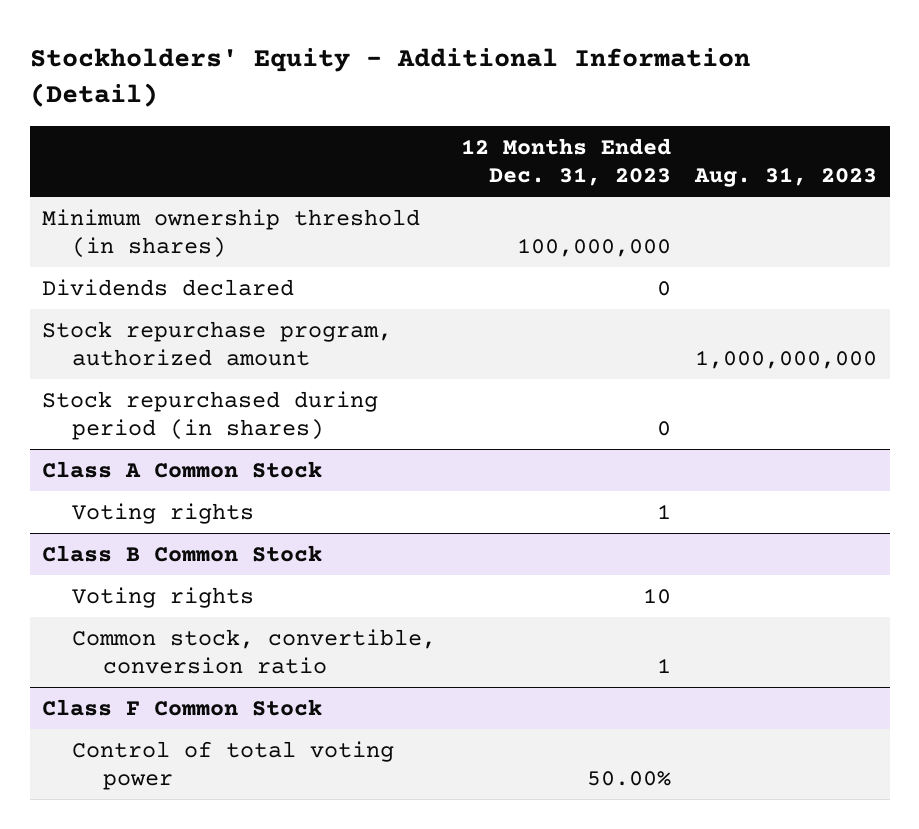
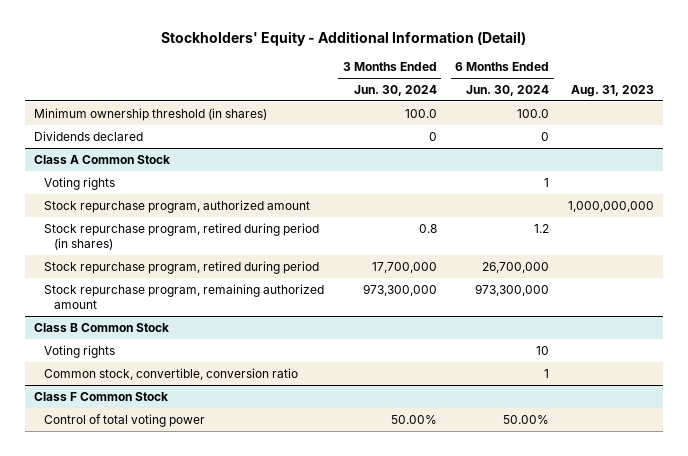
- | 12 Months Ended Dec. 31, 2023 | Aug. 31, 2023
+ | 3 Months Ended Jun. 30, 2024 | 6 Months Ended Jun. 30, 2024 | Aug. 31, 2023
- Stock repurchase program, authorized amount | | 1,000,000,000
- Stock repurchased during period (in shares) | 0 |
@ Class A Common Stock
+ Stock repurchase program, authorized amount | | | 1,000,000,000
+ Stock repurchase program, retired during period (in shares) | 0.8 | 1.2 |
+ Stock repurchase program, retired during period | 17,700,000 | 26,700,000 |
+ Stock repurchase program, remaining authorized amount | 973,300,000 | 973,300,000 |

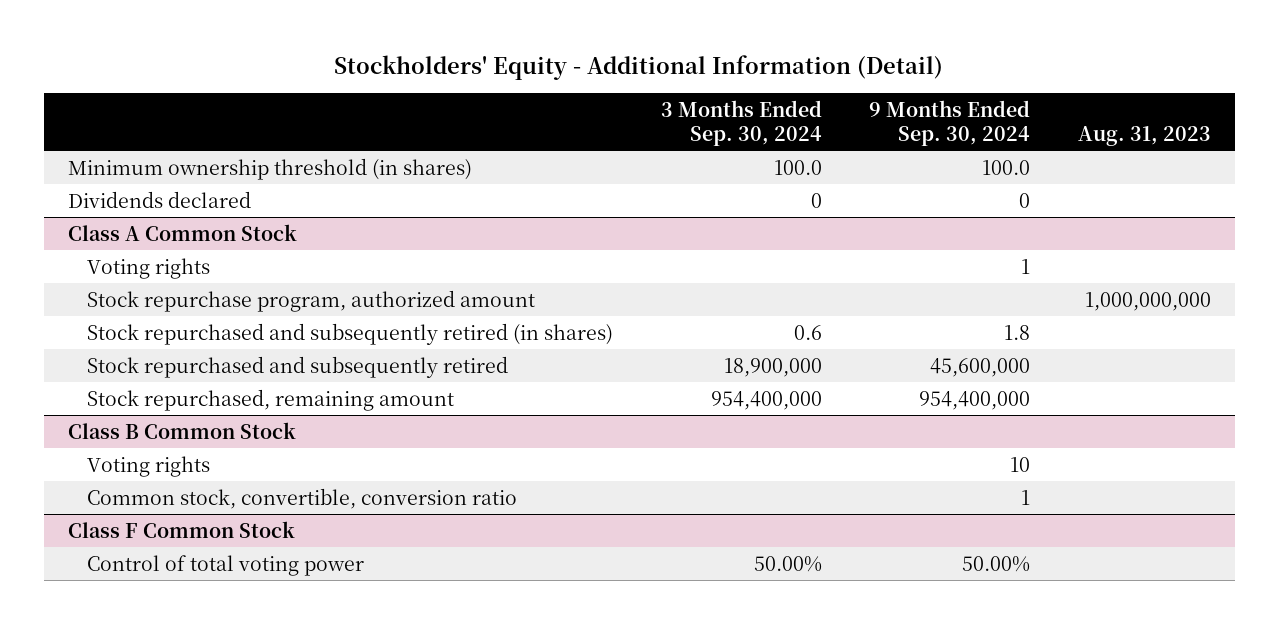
- | 3 Months Ended Jun. 30, 2024 | 6 Months Ended Jun. 30, 2024 | Aug. 31, 2023
+ | 3 Months Ended Sep. 30, 2024 | 9 Months Ended Sep. 30, 2024 | Aug. 31, 2023
@ Class A Common Stock
- Stock repurchase program, retired during period (in shares) | 0.8 | 1.2 |
- Stock repurchase program, retired during period | 17,700,000 | 26,700,000 |
- Stock repurchase program, remaining authorized amount | 973,300,000 | 973,300,000 |
+ Stock repurchased and subsequently retired (in shares) | 0.6 | 1.8 |
+ Stock repurchased and subsequently retired | 18,900,000 | 45,600,000 |
+ Stock repurchased, remaining amount | 954,400,000 | 954,400,000 |

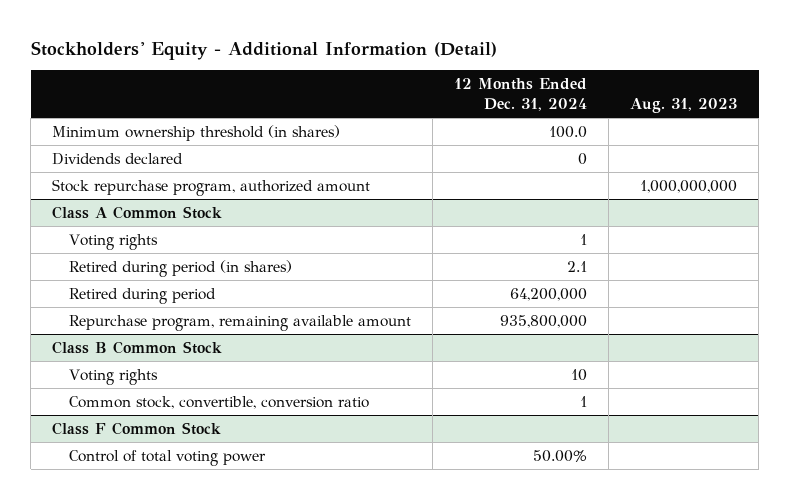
- | 3 Months Ended Sep. 30, 2024 | 9 Months Ended Sep. 30, 2024 | Aug. 31, 2023
+ | 12 Months Ended Dec. 31, 2024 | Aug. 31, 2023
+ Stock repurchase program, authorized amount | | 1,000,000,000
@ Class A Common Stock
- Stock repurchase program, authorized amount | | | 1,000,000,000
- Stock repurchased and subsequently retired (in shares) | 0.6 | 1.8 |
- Stock repurchased and subsequently retired | 18,900,000 | 45,600,000 |
- Stock repurchased, remaining amount | 954,400,000 | 954,400,000 |
+ Retired during period (in shares) | 2.1 |
+ Retired during period | 64,200,000 |
+ Repurchase program, remaining available amount | 935,800,000 |

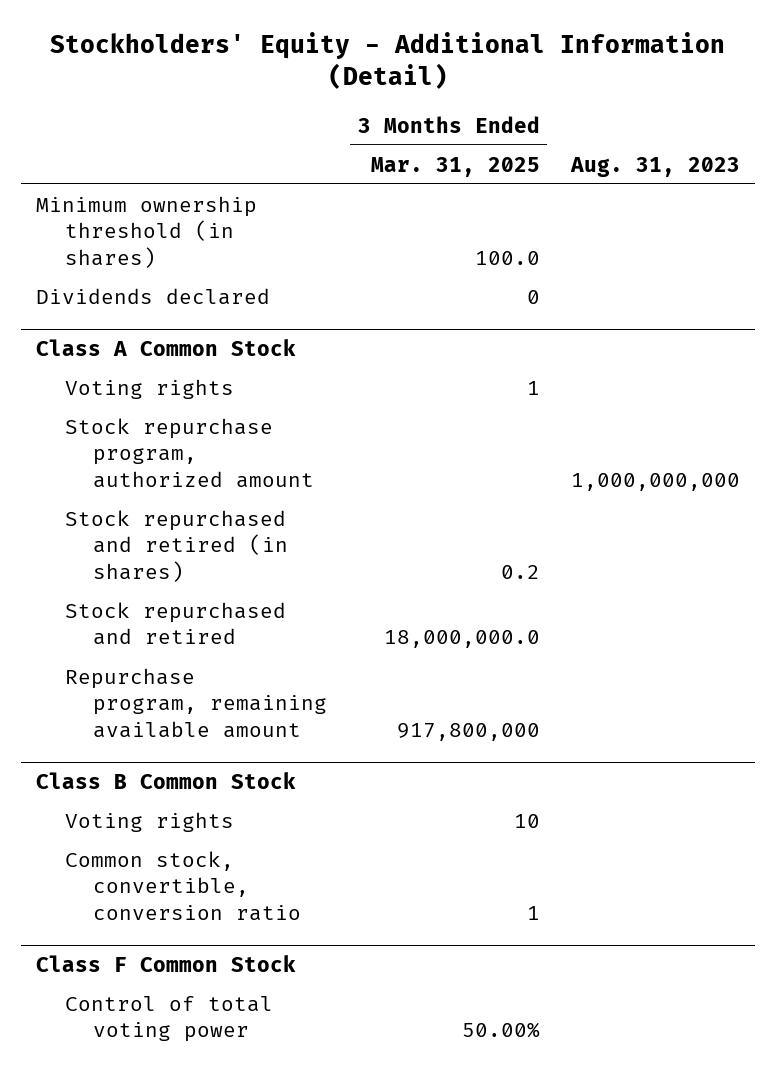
- | 12 Months Ended Dec. 31, 2024 | Aug. 31, 2023
+ | 3 Months Ended Mar. 31, 2025 | Aug. 31, 2023
- Stock repurchase program, authorized amount | | 1,000,000,000
@ Class A Common Stock
- Retired during period (in shares) | 2.1 |
- Retired during period | 64,200,000 |
+ Stock repurchase program, authorized amount | | 1,000,000,000
+ Stock repurchased and retired (in shares) | 0.2 |
+ Stock repurchased and retired | 18,000,000.0 |

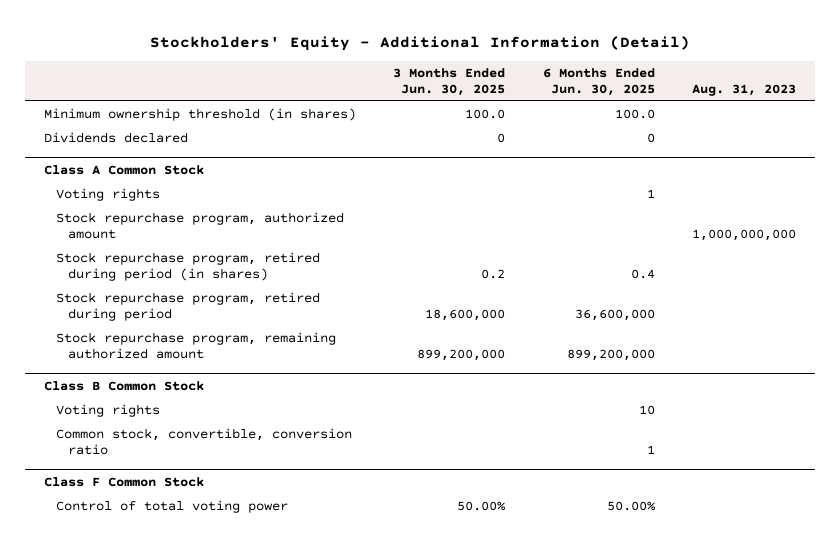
- | 3 Months Ended Mar. 31, 2025 | Aug. 31, 2023
+ | 3 Months Ended Jun. 30, 2025 | 6 Months Ended Jun. 30, 2025 | Aug. 31, 2023
@ Class A Common Stock
- Stock repurchased and retired (in shares) | 0.2 |
- Stock repurchased and retired | 18,000,000.0 |
- Repurchase program, remaining available amount | 917,800,000 |
+ Stock repurchase program, retired during period (in shares) | 0.2 | 0.4 |
+ Stock repurchase program, retired during period | 18,600,000 | 36,600,000 |
+ Stock repurchase program, remaining authorized amount | 899,200,000 | 899,200,000 |

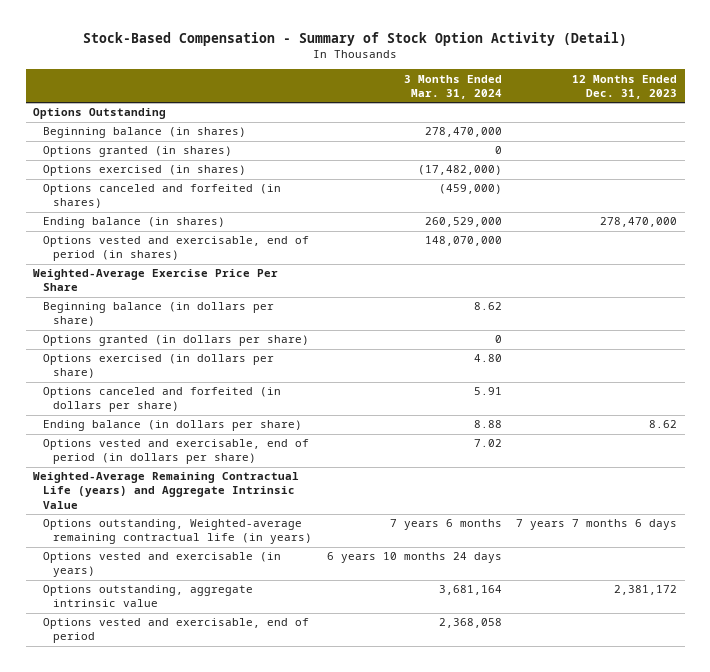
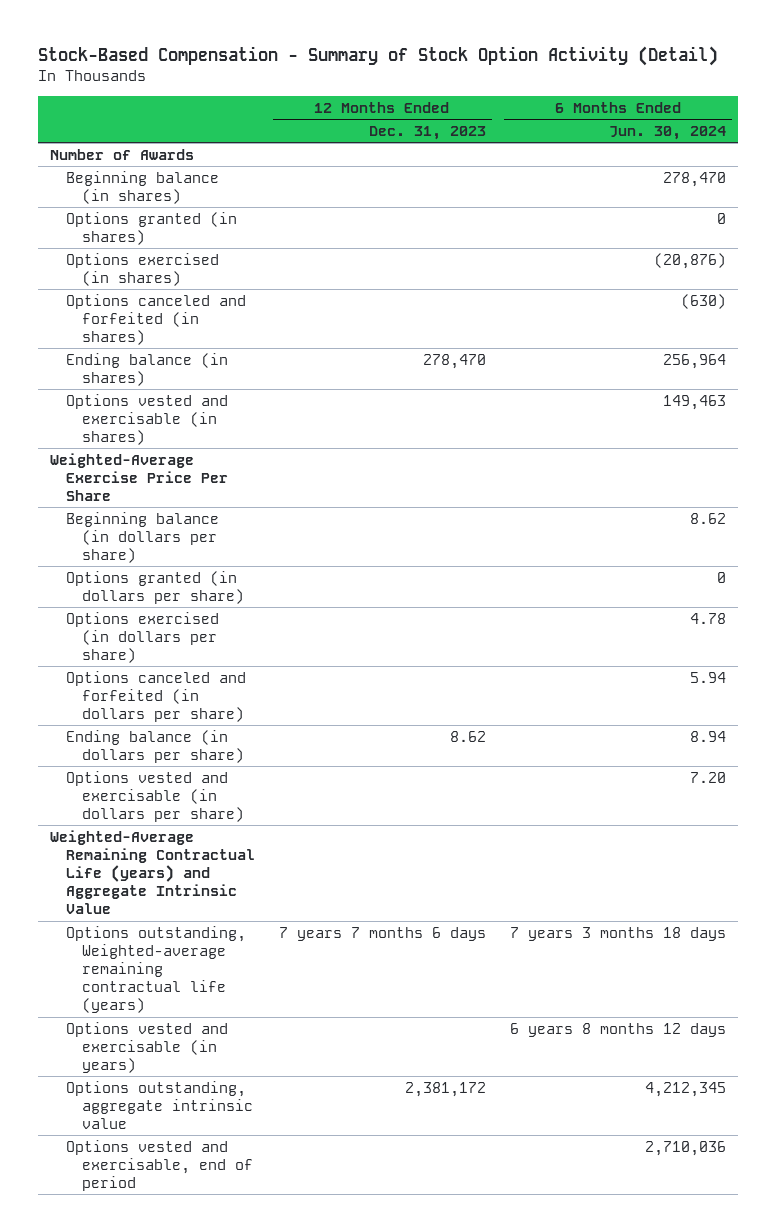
- | 3 Months Ended Mar. 31, 2024 | 12 Months Ended Dec. 31, 2023
+ | 12 Months Ended Dec. 31, 2023 | 6 Months Ended Jun. 30, 2024
- Options Outstanding
+ Number of Awards
- Ending balance (in shares) | 260,529,000 | 278,470,000
- Options vested and exercisable, end of period (in shares) | 148,070,000 |
+ Ending balance (in shares) | 278,470 | 256,964
+ Options vested and exercisable (in shares) | | 149,463
- Options vested and exercisable, end of period (in dollars per share) | 7.02 |
+ Options vested and exercisable (in dollars per share) | | 7.20
- Options outstanding, Weighted-average remaining contractual life (in years) | 7 years 6 months | 7 years 7 months 6 days
+ Options outstanding, Weighted-average remaining contractual life (years) | 7 years 7 months 6 days | 7 years 3 months 18 days

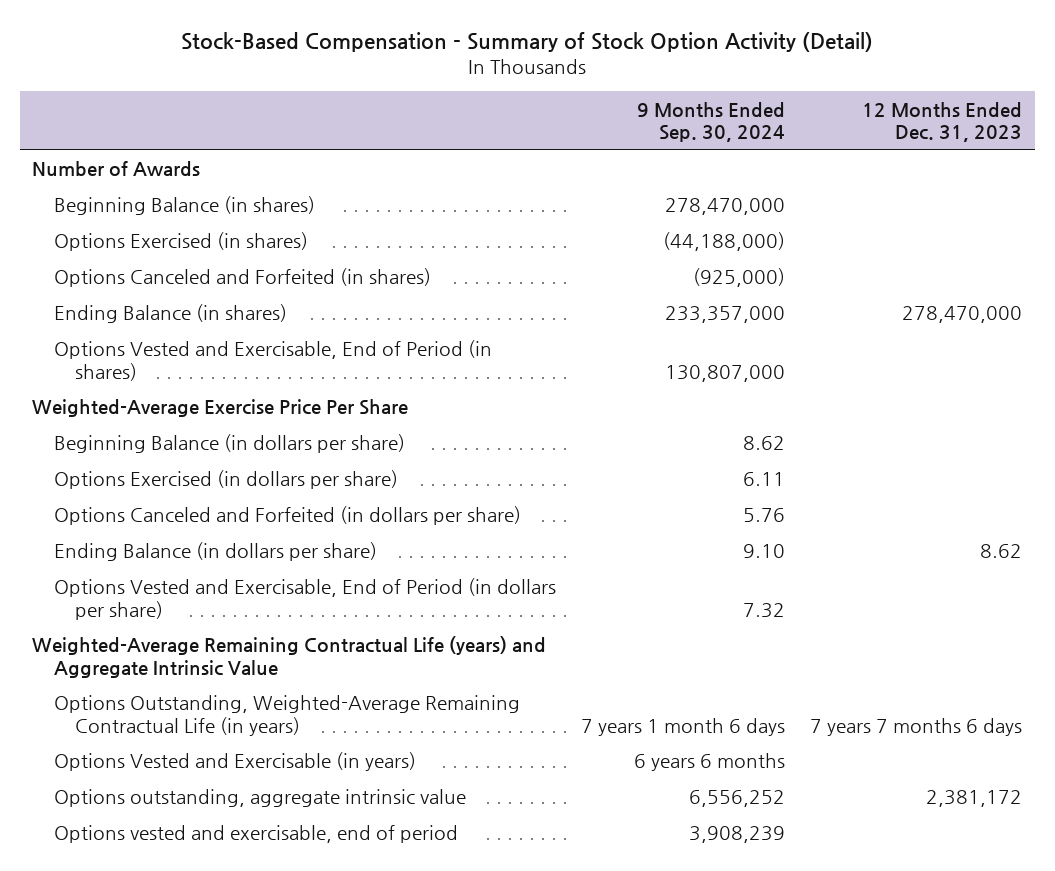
- | 12 Months Ended Dec. 31, 2023 | 6 Months Ended Jun. 30, 2024
+ | 9 Months Ended Sep. 30, 2024 | 12 Months Ended Dec. 31, 2023
- Beginning balance (in shares) | | 278,470
- Options granted (in shares) | | 0
- Options exercised (in shares) | | (20,876)
- Options canceled and forfeited (in shares) | | (630)
- Ending balance (in shares) | 278,470 | 256,964
- Options vested and exercisable (in shares) | | 149,463
+ Beginning Balance (in shares) | 278,470,000 |
+ Options Exercised (in shares) | (44,188,000) |
+ Options Canceled and Forfeited (in shares) | (925,000) |
+ Ending Balance (in shares) | 233,357,000 | 278,470,000
+ Options Vested and Exercisable, End of Period (in shares) | 130,807,000 |
- Beginning balance (in dollars per share) | | 8.62
- Options granted (in dollars per share) | | 0
- Options exercised (in dollars per share) | | 4.78
- Options canceled and forfeited (in dollars per share) | | 5.94
- Ending balance (in dollars per share) | 8.62 | 8.94
- Options vested and exercisable (in dollars per share) | | 7.20
+ Beginning Balance (in dollars per share) | 8.62 |
+ Options Exercised (in dollars per share) | 6.11 |
+ Options Canceled and Forfeited (in dollars per share) | 5.76 |
+ Ending Balance (in dollars per share) | 9.10 | 8.62
+ Options Vested and Exercisable, End of Period (in dollars per share) | 7.32 |
- Options outstanding, Weighted-average remaining contractual life (years) | 7 years 7 months 6 days | 7 years 3 months 18 days
- Options vested and exercisable (in years) | | 6 years 8 months 12 days
+ Options Outstanding, Weighted-Average Remaining Contractual Life (in years) | 7 years 1 month 6 days | 7 years 7 months 6 days
+ Options Vested and Exercisable (in years) | 6 years 6 months |

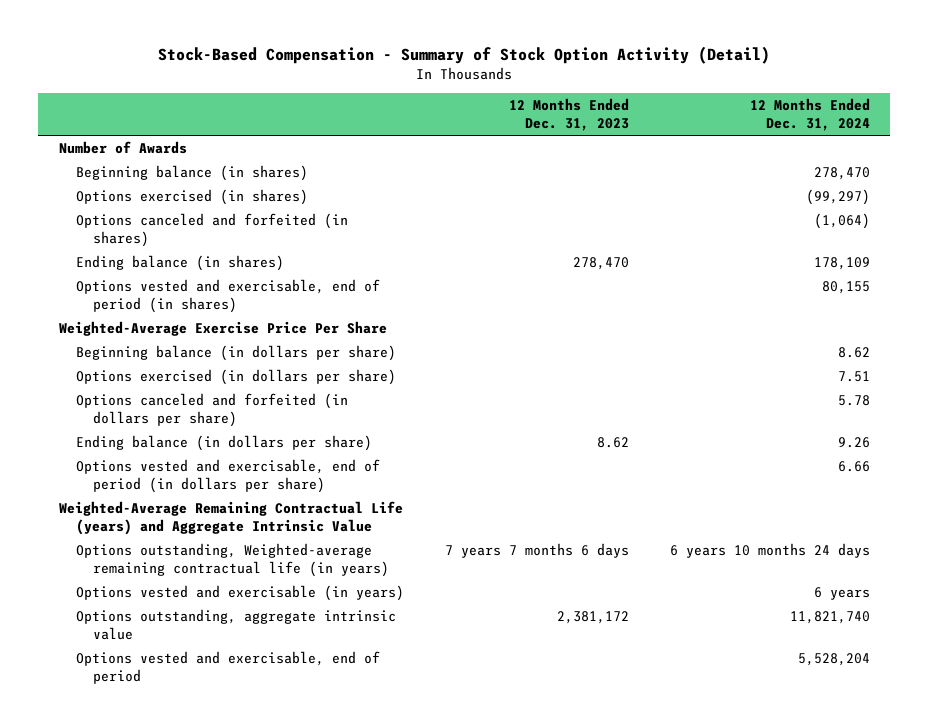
- | 9 Months Ended Sep. 30, 2024 | 12 Months Ended Dec. 31, 2023
+ | 12 Months Ended Dec. 31, 2023 | 12 Months Ended Dec. 31, 2024
- Beginning Balance (in shares) | 278,470,000 |
- Options Exercised (in shares) | (44,188,000) |
- Options Canceled and Forfeited (in shares) | (925,000) |
- Ending Balance (in shares) | 233,357,000 | 278,470,000
- Options Vested and Exercisable, End of Period (in shares) | 130,807,000 |
+ Beginning balance (in shares) | | 278,470
+ Options exercised (in shares) | | (99,297)
+ Options canceled and forfeited (in shares) | | (1,064)
+ Ending balance (in shares) | 278,470 | 178,109
+ Options vested and exercisable, end of period (in shares) | | 80,155
- Beginning Balance (in dollars per share) | 8.62 |
- Options Exercised (in dollars per share) | 6.11 |
- Options Canceled and Forfeited (in dollars per share) | 5.76 |
- Ending Balance (in dollars per share) | 9.10 | 8.62
- Options Vested and Exercisable, End of Period (in dollars per share) | 7.32 |
+ Beginning balance (in dollars per share) | | 8.62
+ Options exercised (in dollars per share) | | 7.51
+ Options canceled and forfeited (in dollars per share) | | 5.78
+ Ending balance (in dollars per share) | 8.62 | 9.26
+ Options vested and exercisable, end of period (in dollars per share) | | 6.66
- Options Outstanding, Weighted-Average Remaining Contractual Life (in years) | 7 years 1 month 6 days | 7 years 7 months 6 days
- Options Vested and Exercisable (in years) | 6 years 6 months |
+ Options outstanding, Weighted-average remaining contractual life (in years) | 7 years 7 months 6 days | 6 years 10 months 24 days
+ Options vested and exercisable (in years) | | 6 years

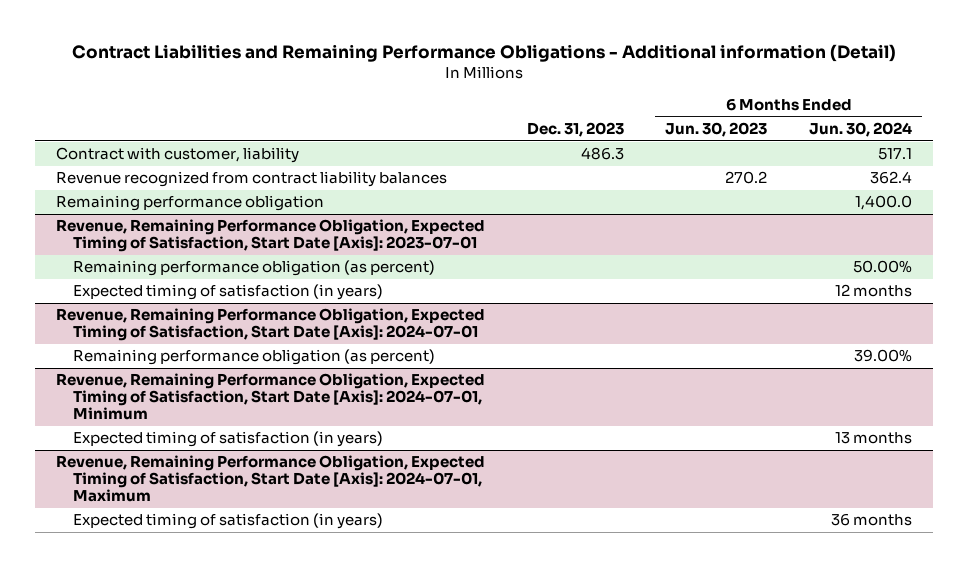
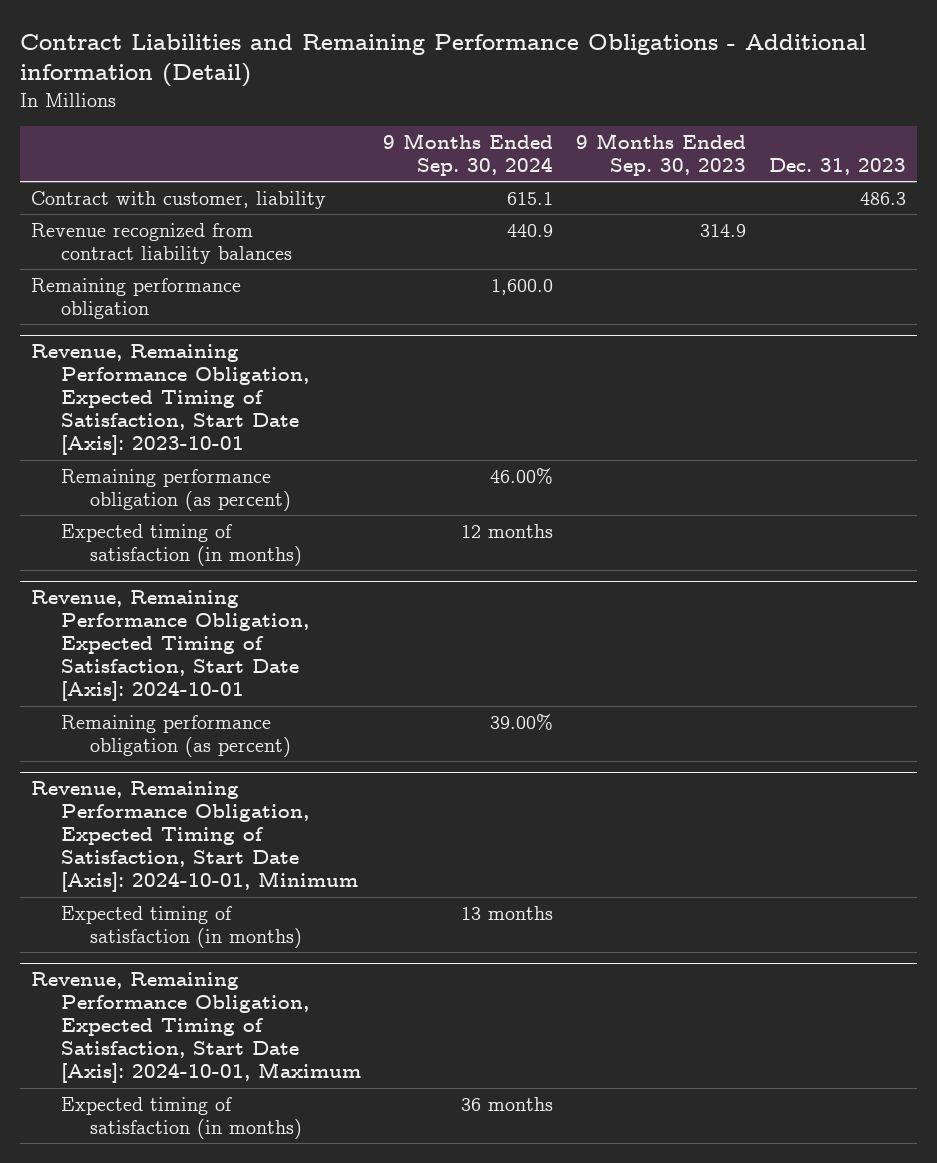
- | Dec. 31, 2023 | 6 Months Ended Jun. 30, 2023 | 6 Months Ended Jun. 30, 2024
+ | 9 Months Ended Sep. 30, 2024 | 9 Months Ended Sep. 30, 2023 | Dec. 31, 2023
- Revenue, Remaining Performance Obligation, Expected Timing of Satisfaction, Start Date [Axis]: 2023-07-01
- Remaining performance obligation (as percent) | | | 50.00%
- Expected timing of satisfaction (in years) | | | 12 months
- Revenue, Remaining Performance Obligation, Expected Timing of Satisfaction, Start Date [Axis]: 2024-07-01
- Remaining performance obligation (as percent) | | | 39.00%
- Revenue, Remaining Performance Obligation, Expected Timing of Satisfaction, Start Date [Axis]: 2024-07-01, Minimum
- Expected timing of satisfaction (in years) | | | 13 months
- Revenue, Remaining Performance Obligation, Expected Timing of Satisfaction, Start Date [Axis]: 2024-07-01, Maximum
- Expected timing of satisfaction (in years) | | | 36 months
+ Revenue, Remaining Performance Obligation, Expected Timing of Satisfaction, Start Date [Axis]: 2023-10-01
+ Remaining performance obligation (as percent) | 46.00% | |
+ Expected timing of satisfaction (in months) | 12 months | |
+ Revenue, Remaining Performance Obligation, Expected Timing of Satisfaction, Start Date [Axis]: 2024-10-01
+ Remaining performance obligation (as percent) | 39.00% | |
+ Revenue, Remaining Performance Obligation, Expected Timing of Satisfaction, Start Date [Axis]: 2024-10-01, Minimum
+ Expected timing of satisfaction (in months) | 13 months | |
+ Revenue, Remaining Performance Obligation, Expected Timing of Satisfaction, Start Date [Axis]: 2024-10-01, Maximum
+ Expected timing of satisfaction (in months) | 36 months | |

